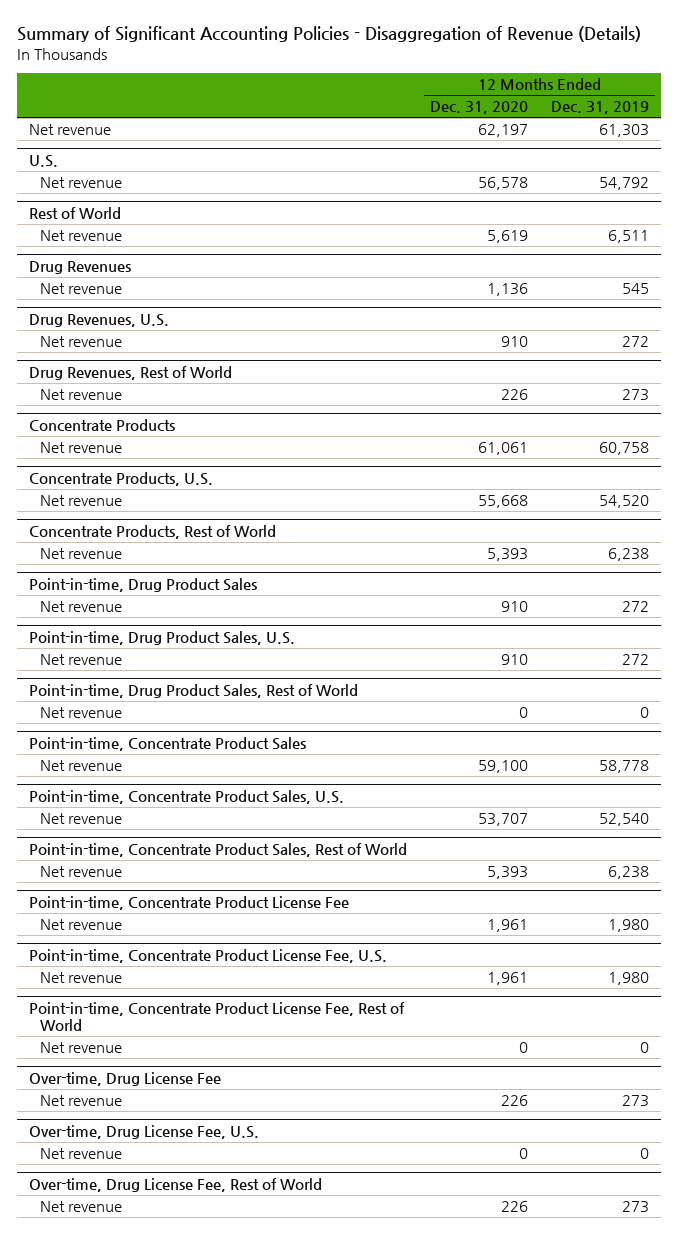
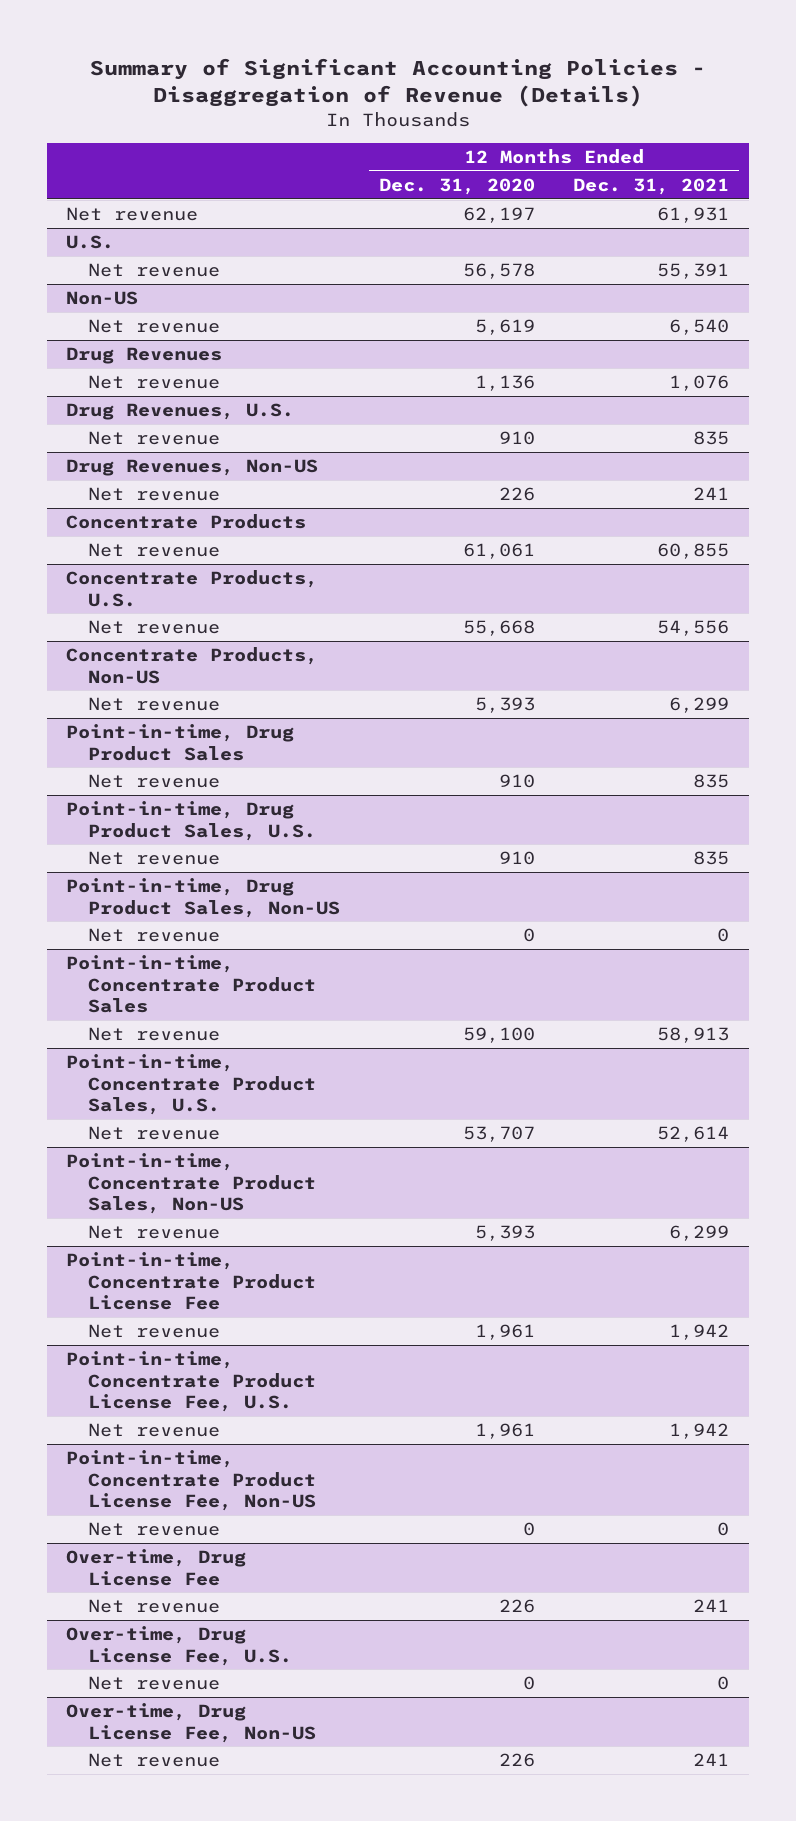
- | 12 Months Ended Dec. 31, 2020 | 12 Months Ended Dec. 31, 2019
+ | 12 Months Ended Dec. 31, 2020 | 12 Months Ended Dec. 31, 2021
- Rest of World
+ Non-US
- Drug Revenues, Rest of World
+ Drug Revenues, Non-US
- Concentrate Products, Rest of World
+ Concentrate Products, Non-US
- Point-in-time, Drug Product Sales, Rest of World
+ Point-in-time, Drug Product Sales, Non-US
- Point-in-time, Concentrate Product Sales, Rest of World
+ Point-in-time, Concentrate Product Sales, Non-US
- Point-in-time, Concentrate Product License Fee, Rest of World
+ Point-in-time, Concentrate Product License Fee, Non-US
- Over-time, Drug License Fee, Rest of World
+ Over-time, Drug License Fee, Non-US

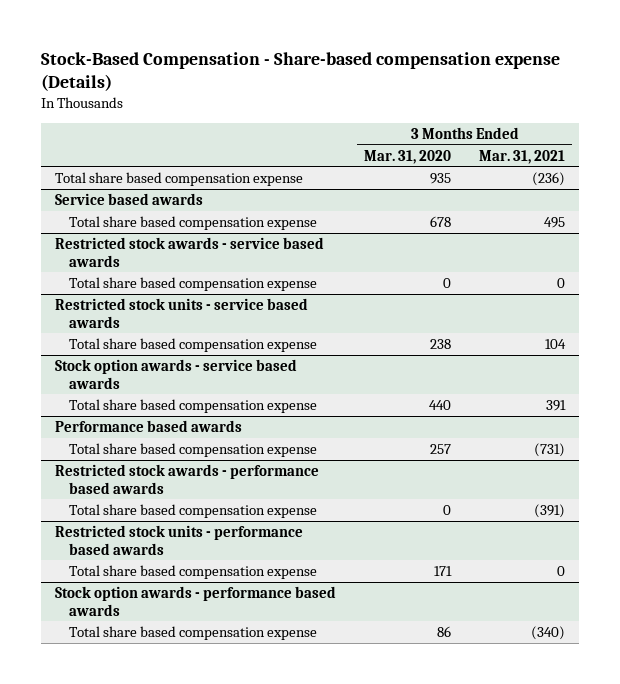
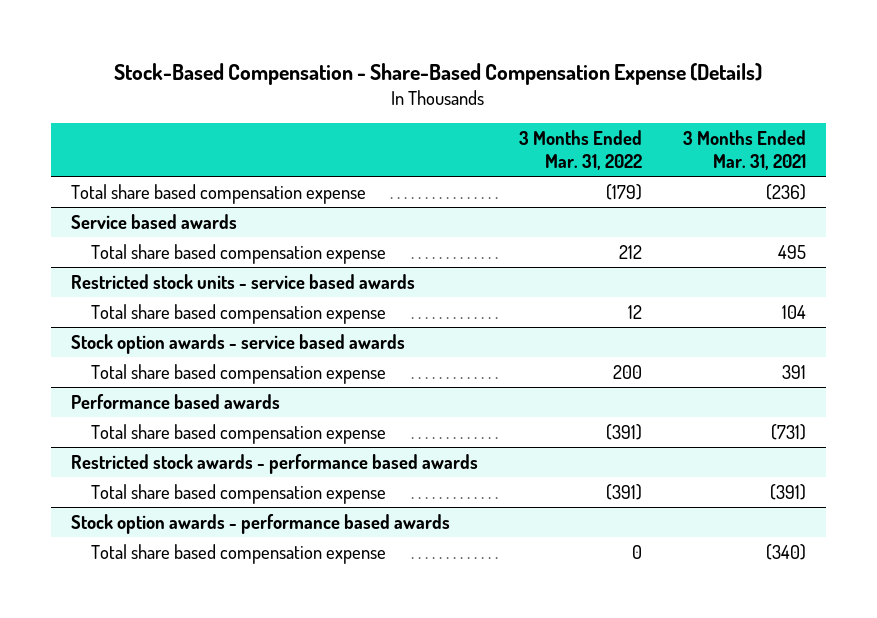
- Stock-Based Compensation - Share-based compensation expense (Details)
+ Stock-Based Compensation - Share-Based Compensation Expense (Details)
- | 3 Months Ended Mar. 31, 2020 | 3 Months Ended Mar. 31, 2021
+ | 3 Months Ended Mar. 31, 2022 | 3 Months Ended Mar. 31, 2021
- Restricted stock awards - service based awards
- Total share based compensation expense | 0 | 0
- Restricted stock units - performance based awards
- Total share based compensation expense | 171 | 0

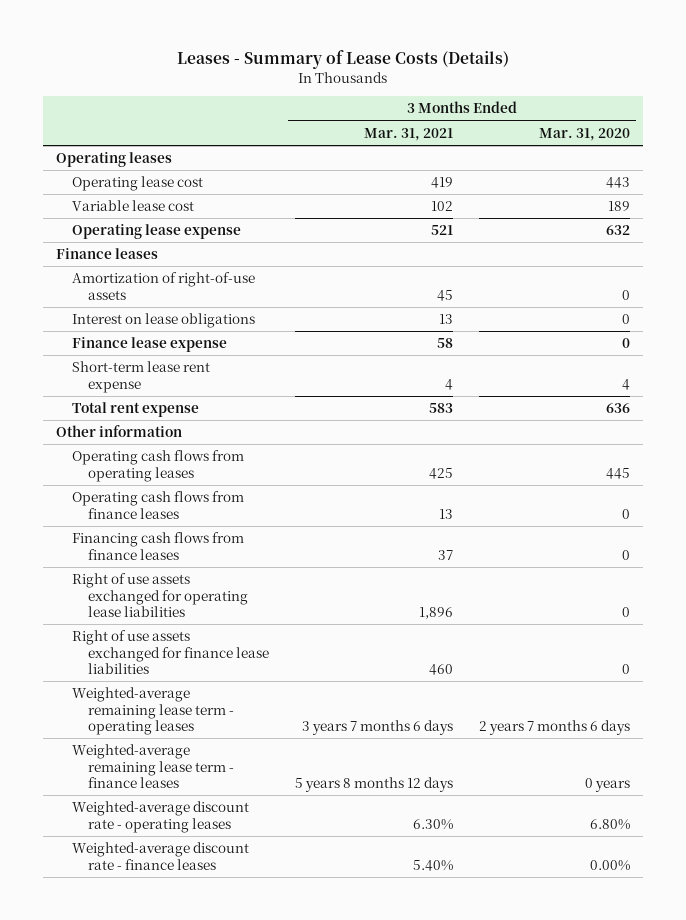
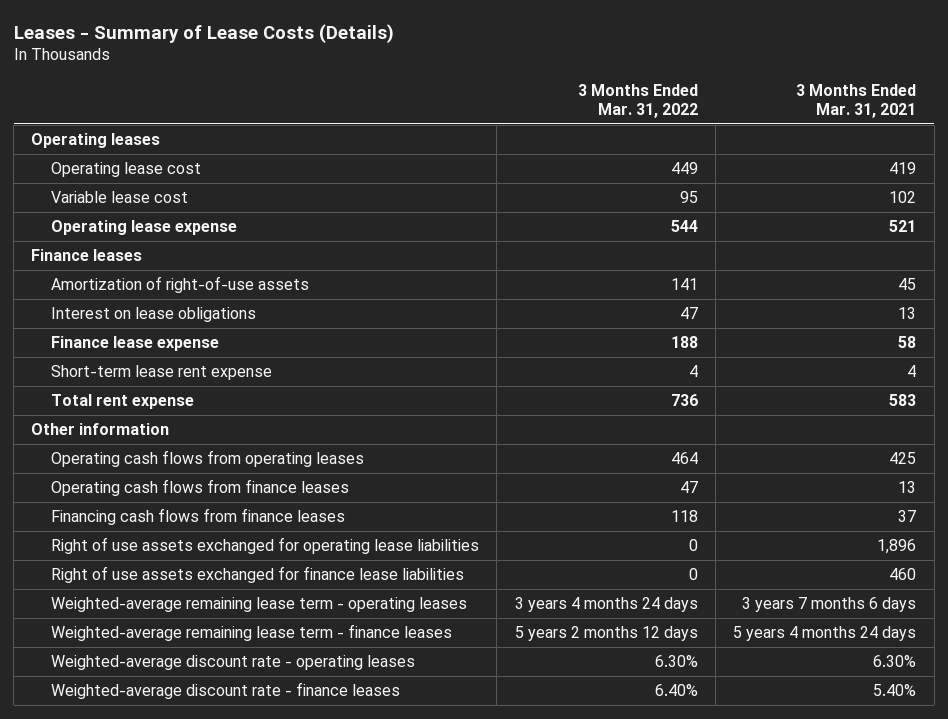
- | 3 Months Ended Mar. 31, 2021 | 3 Months Ended Mar. 31, 2020
+ | 3 Months Ended Mar. 31, 2022 | 3 Months Ended Mar. 31, 2021
- Weighted-average remaining lease term - finance leases | 5 years 8 months 12 days | 0 years
+ Weighted-average remaining lease term - finance leases | 5 years 2 months 12 days | 5 years 4 months 24 days

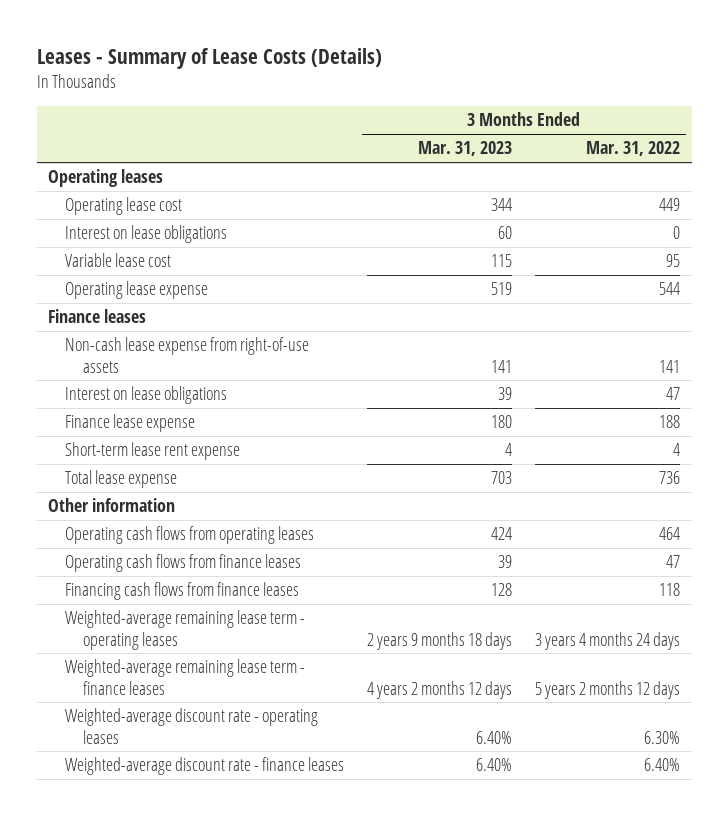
- | 3 Months Ended Mar. 31, 2022 | 3 Months Ended Mar. 31, 2021
+ | 3 Months Ended Mar. 31, 2023 | 3 Months Ended Mar. 31, 2022
+ Interest on lease obligations | 60 | 0
- Amortization of right-of-use assets | 141 | 45
+ Non-cash lease expense from right-of-use assets | 141 | 141
- Total rent expense | 736 | 583
+ Total lease expense | 703 | 736
- Right of use assets exchanged for operating lease liabilities | 0 | 1,896
- Right of use assets exchanged for finance lease liabilities | 0 | 460

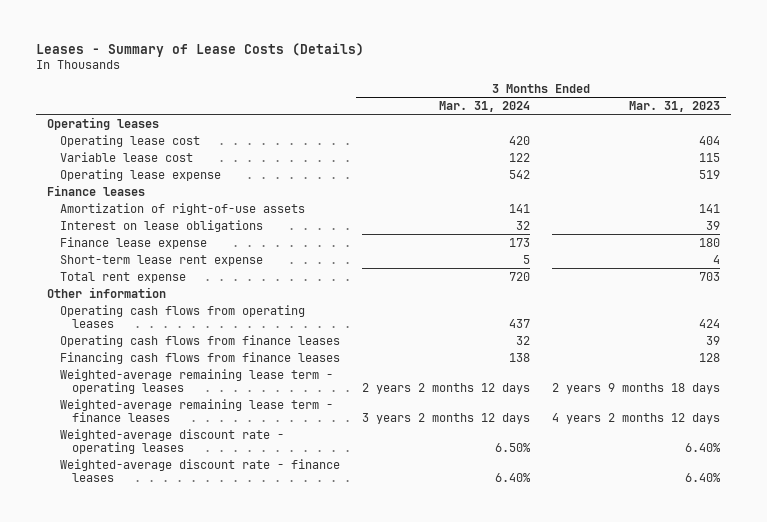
- | 3 Months Ended Mar. 31, 2023 | 3 Months Ended Mar. 31, 2022
+ | 3 Months Ended Mar. 31, 2024 | 3 Months Ended Mar. 31, 2023
- Operating lease cost | 344 | 449
- Interest on lease obligations | 60 | 0
+ Operating lease cost | 420 | 404
- Non-cash lease expense from right-of-use assets | 141 | 141
+ Amortization of right-of-use assets | 141 | 141
- Total lease expense | 703 | 736
+ Total rent expense | 720 | 703

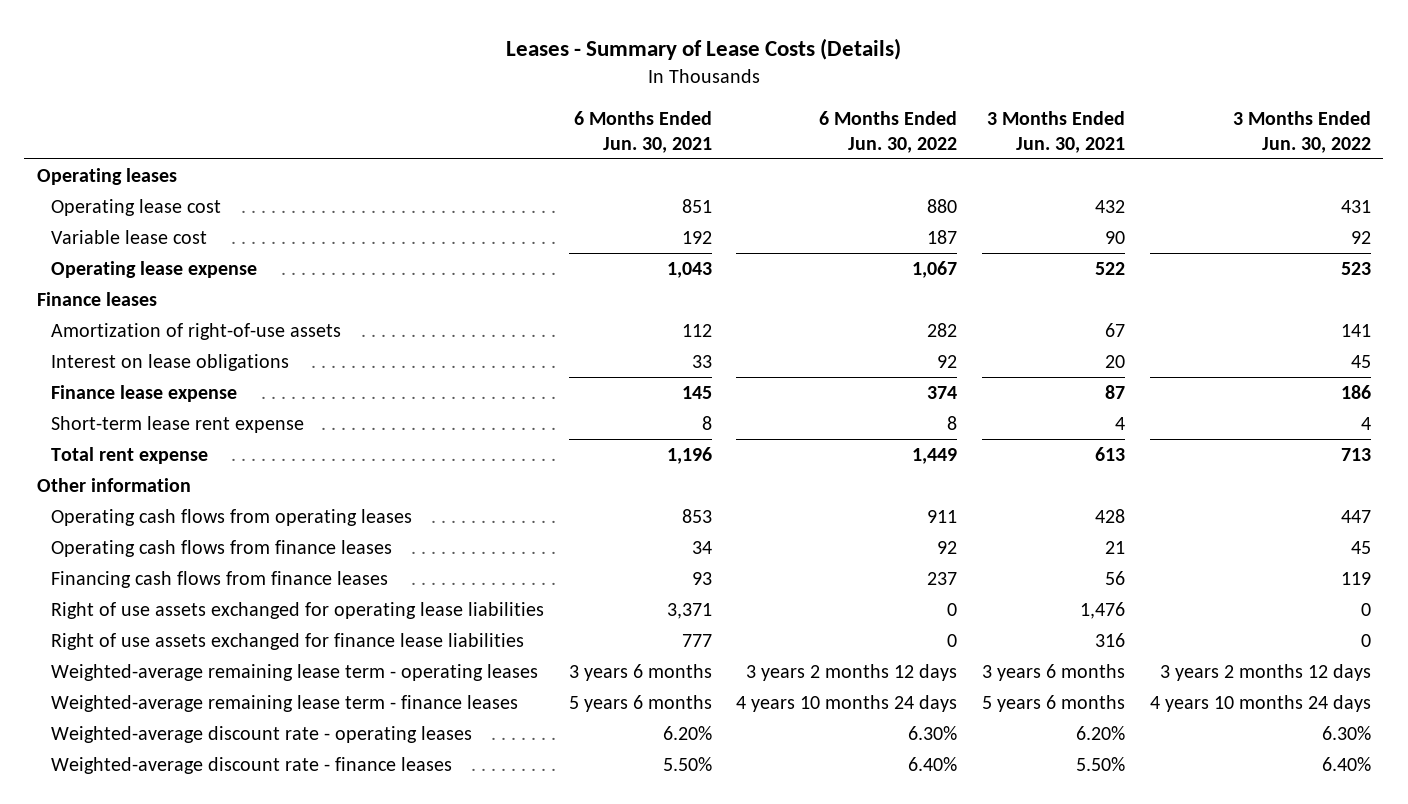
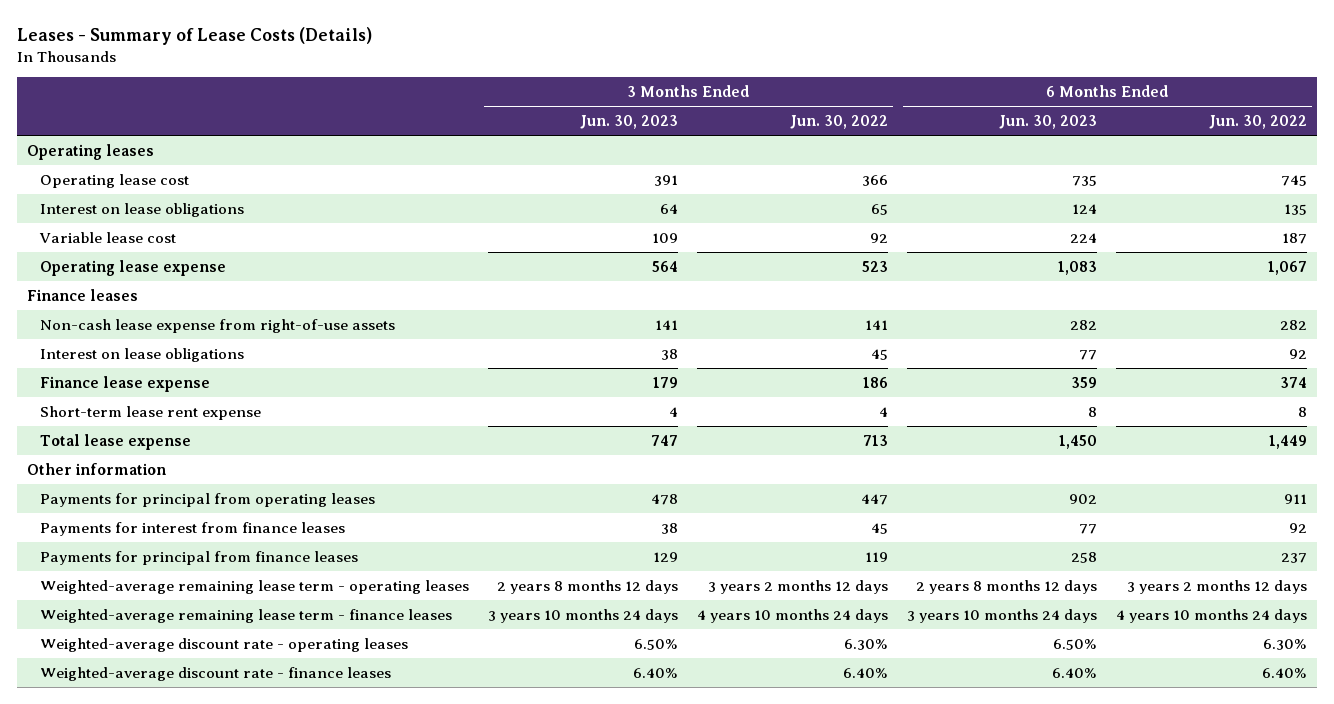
- | 6 Months Ended Jun. 30, 2021 | 6 Months Ended Jun. 30, 2022 | 3 Months Ended Jun. 30, 2021 | 3 Months Ended Jun. 30, 2022
+ | 3 Months Ended Jun. 30, 2023 | 3 Months Ended Jun. 30, 2022 | 6 Months Ended Jun. 30, 2023 | 6 Months Ended Jun. 30, 2022
- Operating lease cost | 851 | 880 | 432 | 431
+ Operating lease cost | 391 | 366 | 735 | 745
+ Interest on lease obligations | 64 | 65 | 124 | 135
- Amortization of right-of-use assets | 112 | 282 | 67 | 141
+ Non-cash lease expense from right-of-use assets | 141 | 141 | 282 | 282
- Total rent expense | 1,196 | 1,449 | 613 | 713
+ Total lease expense | 747 | 713 | 1,450 | 1,449
- Operating cash flows from operating leases | 853 | 911 | 428 | 447
- Operating cash flows from finance leases | 34 | 92 | 21 | 45
- Financing cash flows from finance leases | 93 | 237 | 56 | 119
- Right of use assets exchanged for operating lease liabilities | 3,371 | 0 | 1,476 | 0
- Right of use assets exchanged for finance lease liabilities | 777 | 0 | 316 | 0
+ Payments for principal from operating leases | 478 | 447 | 902 | 911
+ Payments for interest from finance leases | 38 | 45 | 77 | 92
+ Payments for principal from finance leases | 129 | 119 | 258 | 237

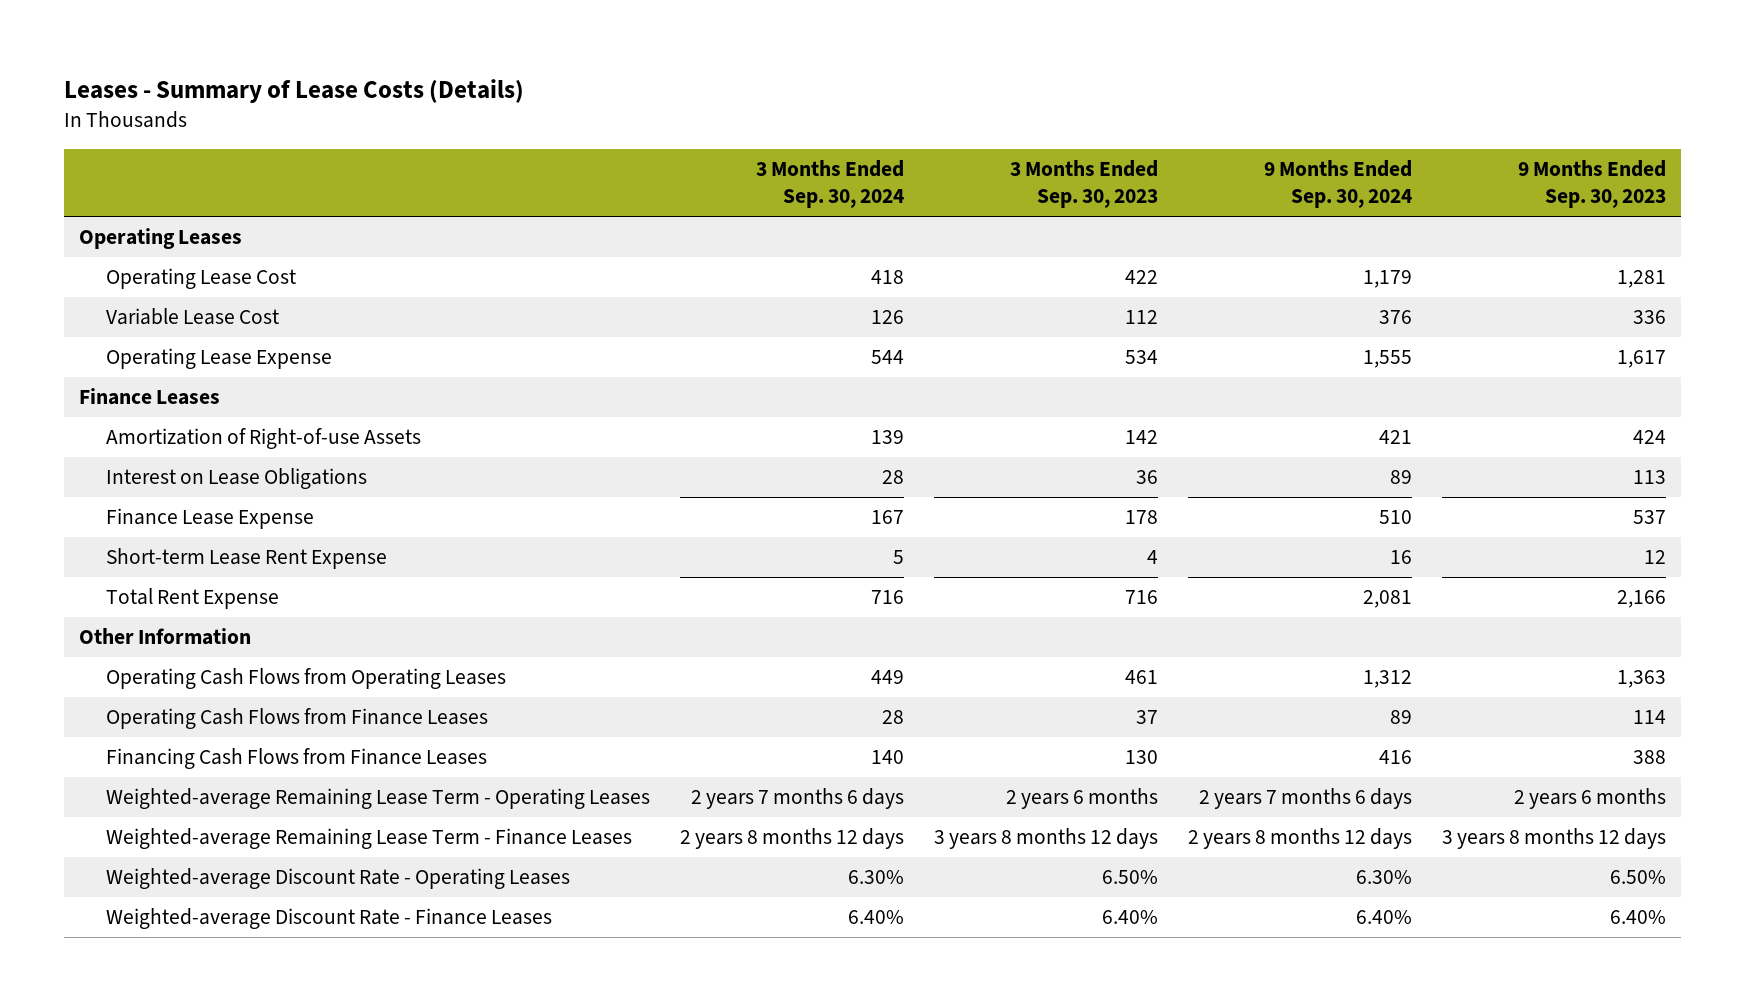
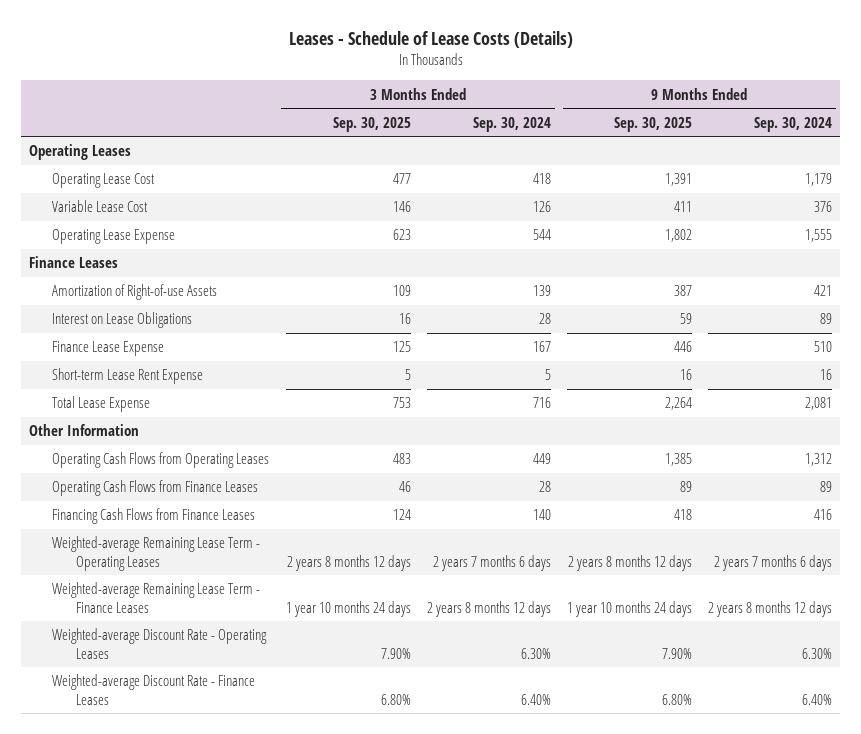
- Leases - Summary of Lease Costs (Details)
+ Leases - Schedule of Lease Costs (Details)
- | 3 Months Ended Sep. 30, 2024 | 3 Months Ended Sep. 30, 2023 | 9 Months Ended Sep. 30, 2024 | 9 Months Ended Sep. 30, 2023
+ | 3 Months Ended Sep. 30, 2025 | 3 Months Ended Sep. 30, 2024 | 9 Months Ended Sep. 30, 2025 | 9 Months Ended Sep. 30, 2024
- Total Rent Expense | 716 | 716 | 2,081 | 2,166
+ Total Lease Expense | 753 | 716 | 2,264 | 2,081

